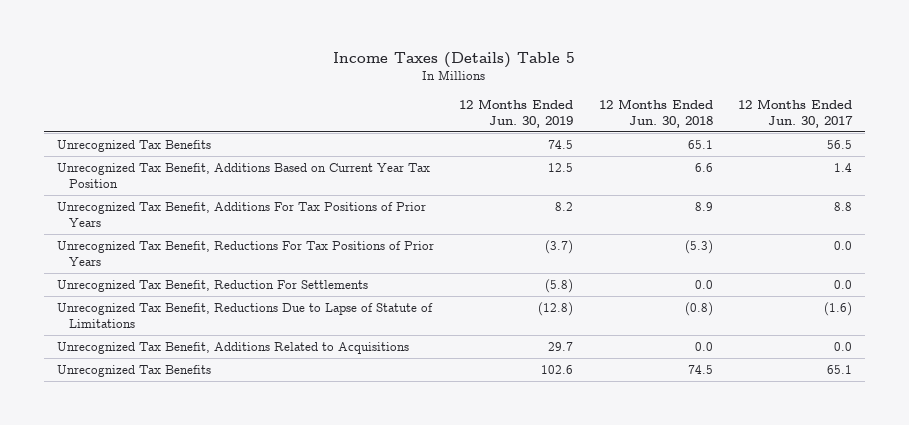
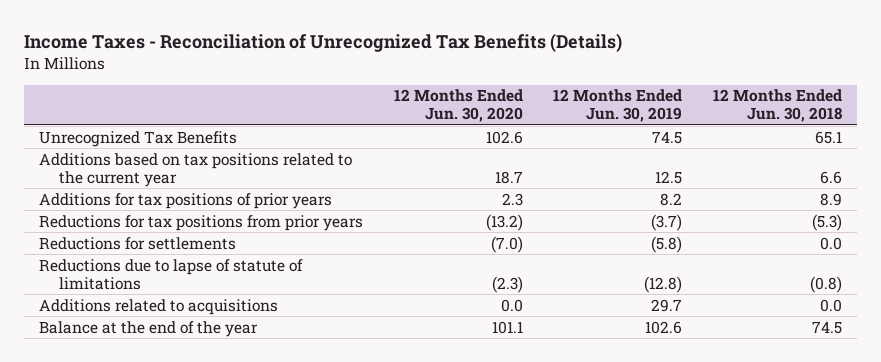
- Income Taxes (Details) Table 5
+ Income Taxes - Reconciliation of Unrecognized Tax Benefits (Details)
- | 12 Months Ended Jun. 30, 2019 | 12 Months Ended Jun. 30, 2018 | 12 Months Ended Jun. 30, 2017
+ | 12 Months Ended Jun. 30, 2020 | 12 Months Ended Jun. 30, 2019 | 12 Months Ended Jun. 30, 2018
- Unrecognized Tax Benefit, Additions Based on Current Year Tax Position | 12.5 | 6.6 | 1.4
- Unrecognized Tax Benefit, Additions For Tax Positions of Prior Years | 8.2 | 8.9 | 8.8
- Unrecognized Tax Benefit, Reductions For Tax Positions of Prior Years | (3.7) | (5.3) | 0.0
- Unrecognized Tax Benefit, Reduction For Settlements | (5.8) | 0.0 | 0.0
- Unrecognized Tax Benefit, Reductions Due to Lapse of Statute of Limitations | (12.8) | (0.8) | (1.6)
- Unrecognized Tax Benefit, Additions Related to Acquisitions | 29.7 | 0.0 | 0.0
- Unrecognized Tax Benefits | 102.6 | 74.5 | 65.1
+ Additions based on tax positions related to the current year | 18.7 | 12.5 | 6.6
+ Additions for tax positions of prior years | 2.3 | 8.2 | 8.9
+ Reductions for tax positions from prior years | (13.2) | (3.7) | (5.3)
+ Reductions for settlements | (7.0) | (5.8) | 0.0
+ Reductions due to lapse of statute of limitations | (2.3) | (12.8) | (0.8)
+ Additions related to acquisitions | 0.0 | 29.7 | 0.0
+ Balance at the end of the year | 101.1 | 102.6 | 74.5

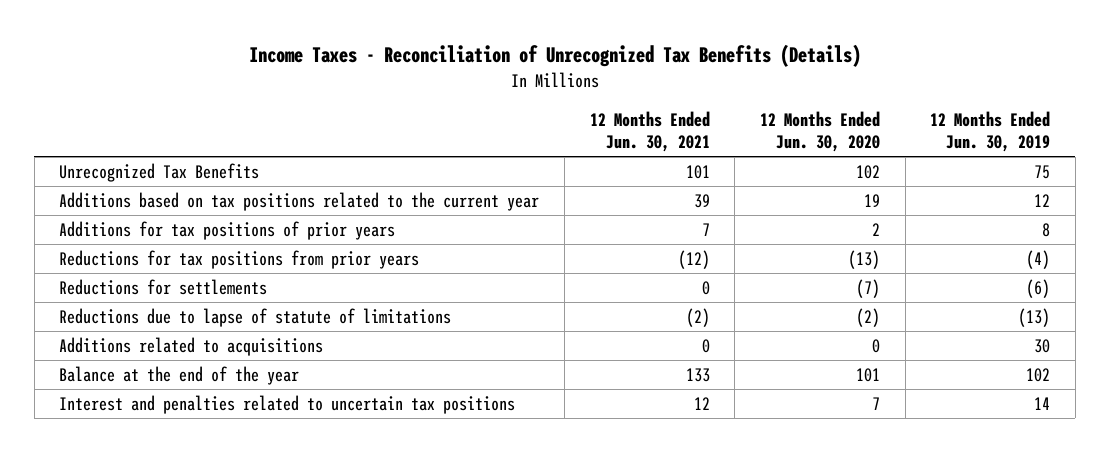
- | 12 Months Ended Jun. 30, 2020 | 12 Months Ended Jun. 30, 2019 | 12 Months Ended Jun. 30, 2018
+ | 12 Months Ended Jun. 30, 2021 | 12 Months Ended Jun. 30, 2020 | 12 Months Ended Jun. 30, 2019
- Unrecognized Tax Benefits | 102.6 | 74.5 | 65.1
- Additions based on tax positions related to the current year | 18.7 | 12.5 | 6.6
- Additions for tax positions of prior years | 2.3 | 8.2 | 8.9
- Reductions for tax positions from prior years | (13.2) | (3.7) | (5.3)
- Reductions for settlements | (7.0) | (5.8) | 0.0
- Reductions due to lapse of statute of limitations | (2.3) | (12.8) | (0.8)
- Additions related to acquisitions | 0.0 | 29.7 | 0.0
- Balance at the end of the year | 101.1 | 102.6 | 74.5
+ Unrecognized Tax Benefits | 101 | 102 | 75
+ Additions based on tax positions related to the current year | 39 | 19 | 12
+ Additions for tax positions of prior years | 7 | 2 | 8
+ Reductions for tax positions from prior years | (12) | (13) | (4)
+ Reductions for settlements | 0 | (7) | (6)
+ Reductions due to lapse of statute of limitations | (2) | (2) | (13)
+ Additions related to acquisitions | 0 | 0 | 30
+ Balance at the end of the year | 133 | 101 | 102
+ Interest and penalties related to uncertain tax positions | 12 | 7 | 14

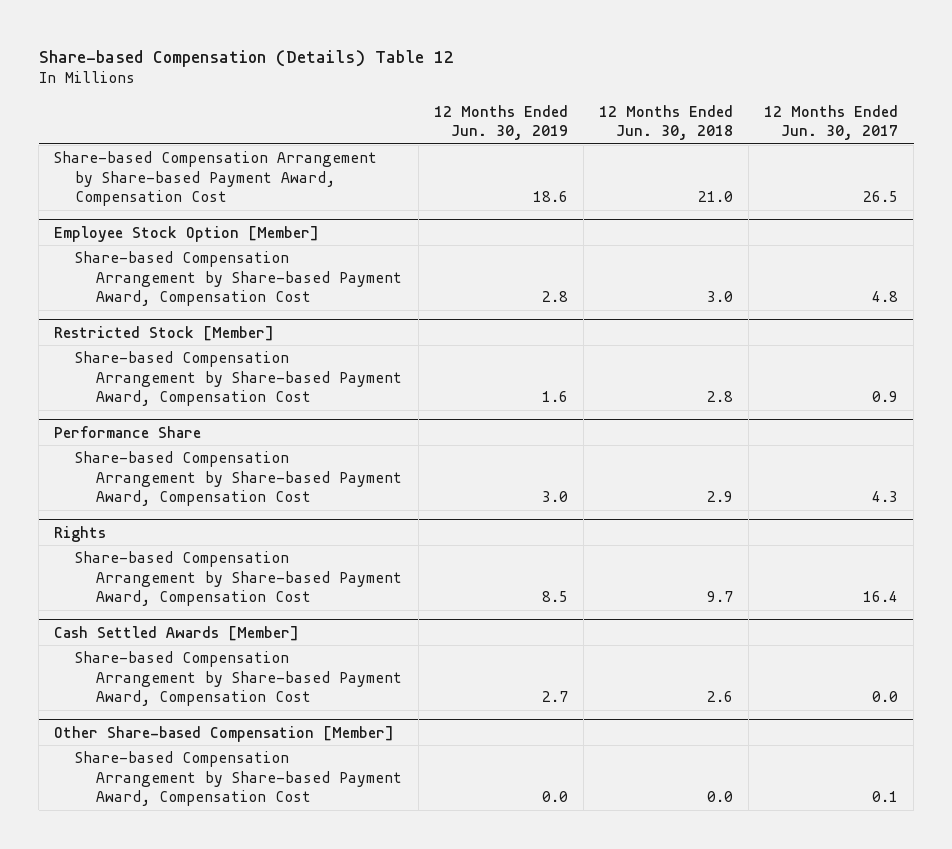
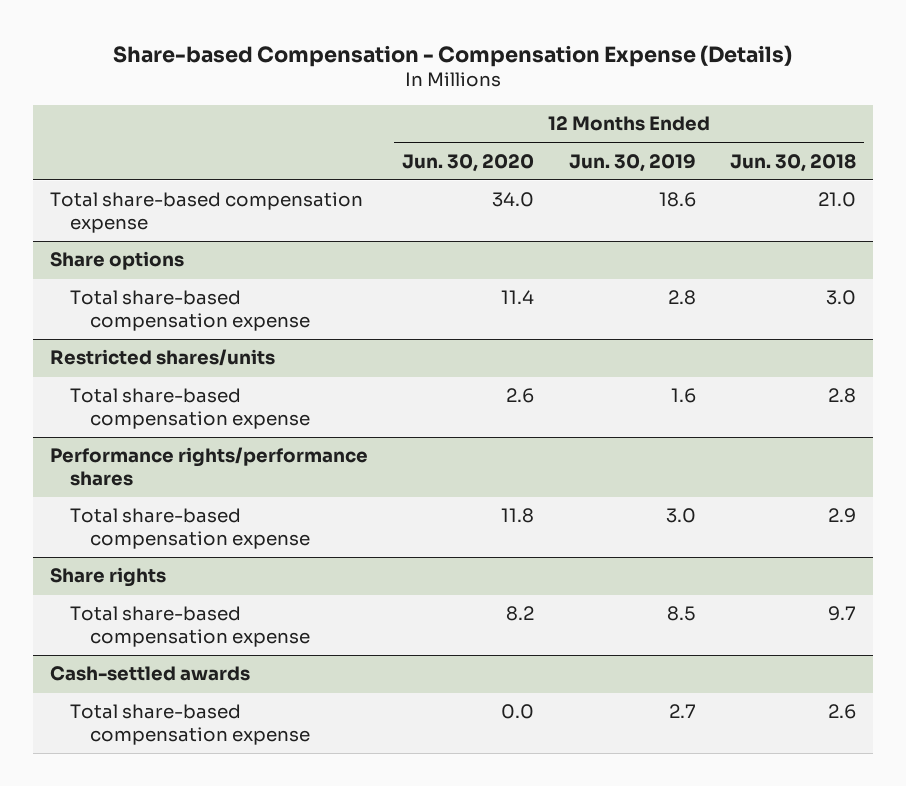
- Share-based Compensation (Details) Table 12
+ Share-based Compensation - Compensation Expense (Details)
- | 12 Months Ended Jun. 30, 2019 | 12 Months Ended Jun. 30, 2018 | 12 Months Ended Jun. 30, 2017
+ | 12 Months Ended Jun. 30, 2020 | 12 Months Ended Jun. 30, 2019 | 12 Months Ended Jun. 30, 2018
- Share-based Compensation Arrangement by Share-based Payment Award, Compensation Cost | 18.6 | 21.0 | 26.5
- Employee Stock Option [Member]
- Share-based Compensation Arrangement by Share-based Payment Award, Compensation Cost | 2.8 | 3.0 | 4.8
- Restricted Stock [Member]
- Share-based Compensation Arrangement by Share-based Payment Award, Compensation Cost | 1.6 | 2.8 | 0.9
- Performance Share
- Share-based Compensation Arrangement by Share-based Payment Award, Compensation Cost | 3.0 | 2.9 | 4.3
- Rights
- Share-based Compensation Arrangement by Share-based Payment Award, Compensation Cost | 8.5 | 9.7 | 16.4
- Cash Settled Awards [Member]
- Share-based Compensation Arrangement by Share-based Payment Award, Compensation Cost | 2.7 | 2.6 | 0.0
- Other Share-based Compensation [Member]
- Share-based Compensation Arrangement by Share-based Payment Award, Compensation Cost | 0.0 | 0.0 | 0.1
+ Total share-based compensation expense | 34.0 | 18.6 | 21.0
+ Share options
+ Total share-based compensation expense | 11.4 | 2.8 | 3.0
+ Restricted shares/units
+ Total share-based compensation expense | 2.6 | 1.6 | 2.8
+ Performance rights/performance shares
+ Total share-based compensation expense | 11.8 | 3.0 | 2.9
+ Share rights
+ Total share-based compensation expense | 8.2 | 8.5 | 9.7
+ Cash-settled awards
+ Total share-based compensation expense | 0.0 | 2.7 | 2.6

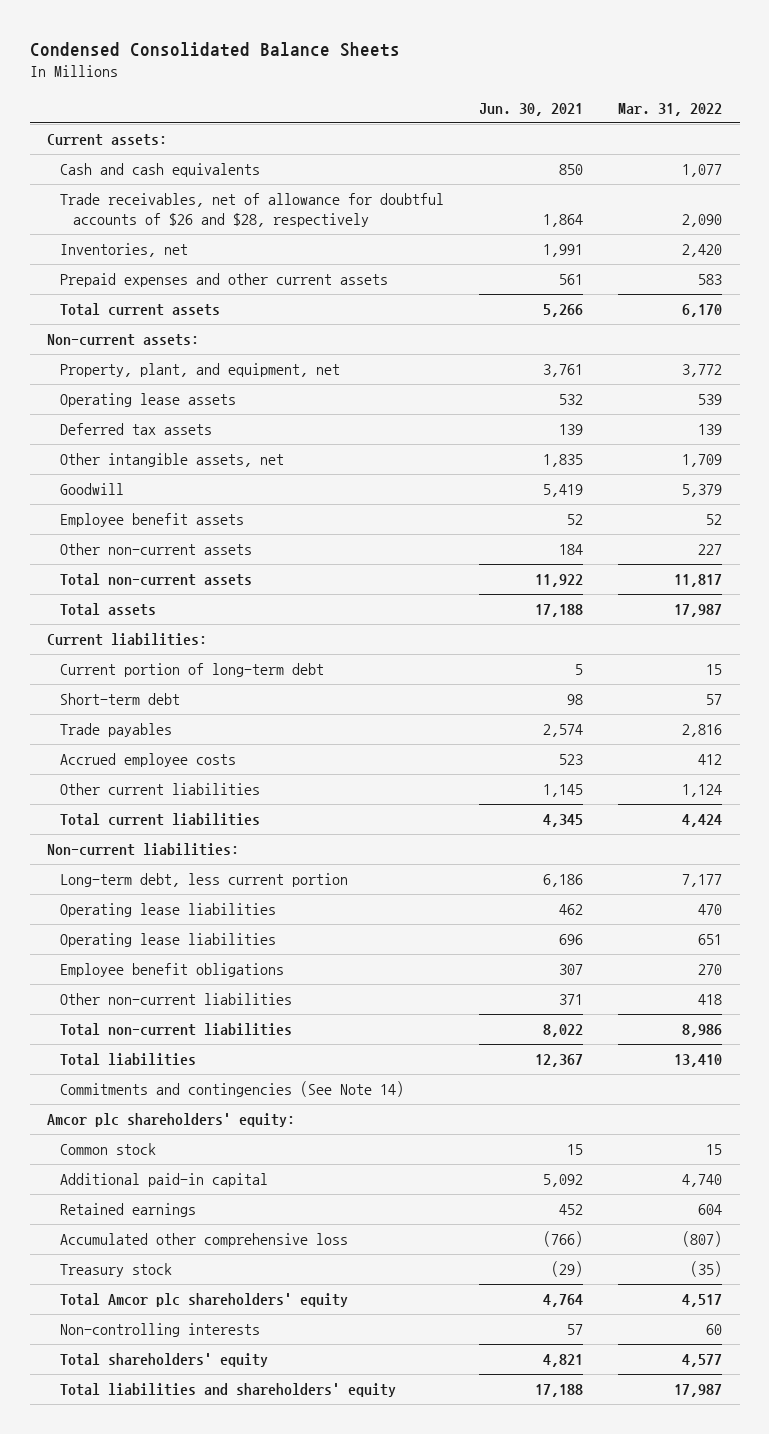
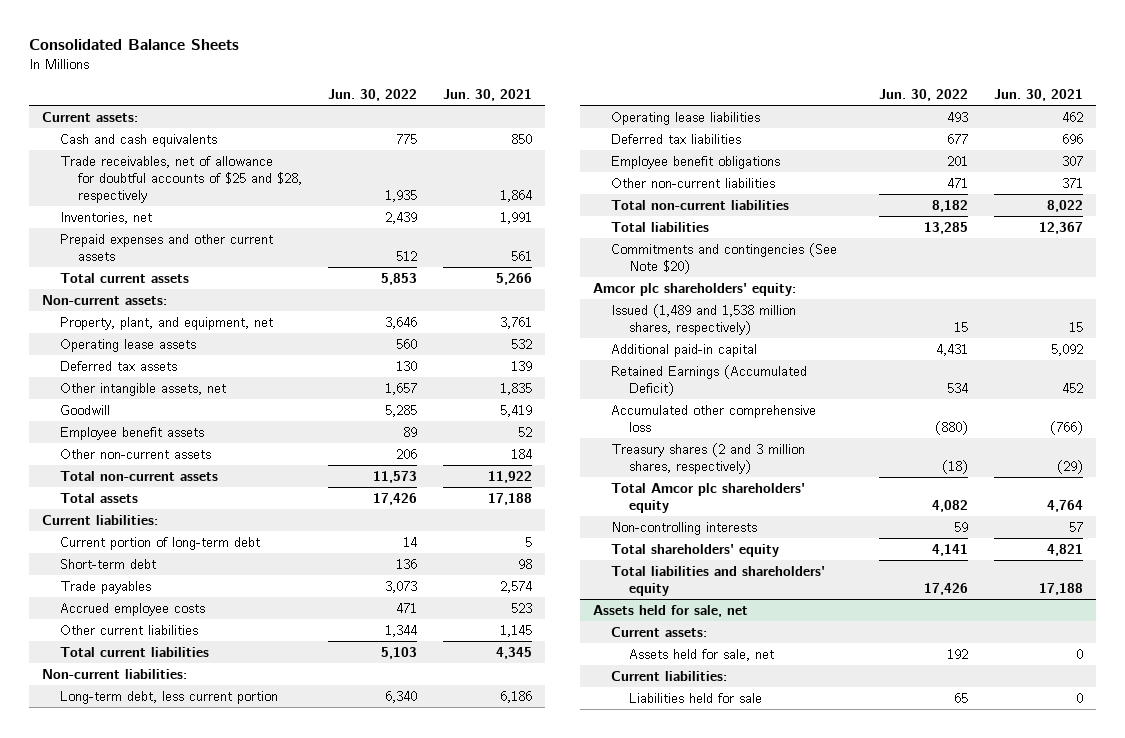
- Condensed Consolidated Balance Sheets
+ Consolidated Balance Sheets
- | Jun. 30, 2021 | Mar. 31, 2022
+ | Jun. 30, 2022 | Jun. 30, 2021
- Trade receivables, net of allowance for doubtful accounts of $26 and $28, respectively | 1,864 | 2,090
+ Trade receivables, net of allowance for doubtful accounts of $25 and $28, respectively | 1,935 | 1,864
- Operating lease liabilities | 696 | 651
+ Deferred tax liabilities | 677 | 696
- Commitments and contingencies (See Note 14)
+ Commitments and contingencies (See Note $20)
- Common stock | 15 | 15
+ Issued (1,489 and 1,538 million shares, respectively) | 15 | 15
- Retained earnings | 452 | 604
+ Retained Earnings (Accumulated Deficit) | 534 | 452
- Treasury stock | (29) | (35)
+ Treasury shares (2 and 3 million shares, respectively) | (18) | (29)
+ Assets held for sale, net
+ Current assets:
+ Assets held for sale, net | 192 | 0
+ Current liabilities:
+ Liabilities held for sale | 65 | 0

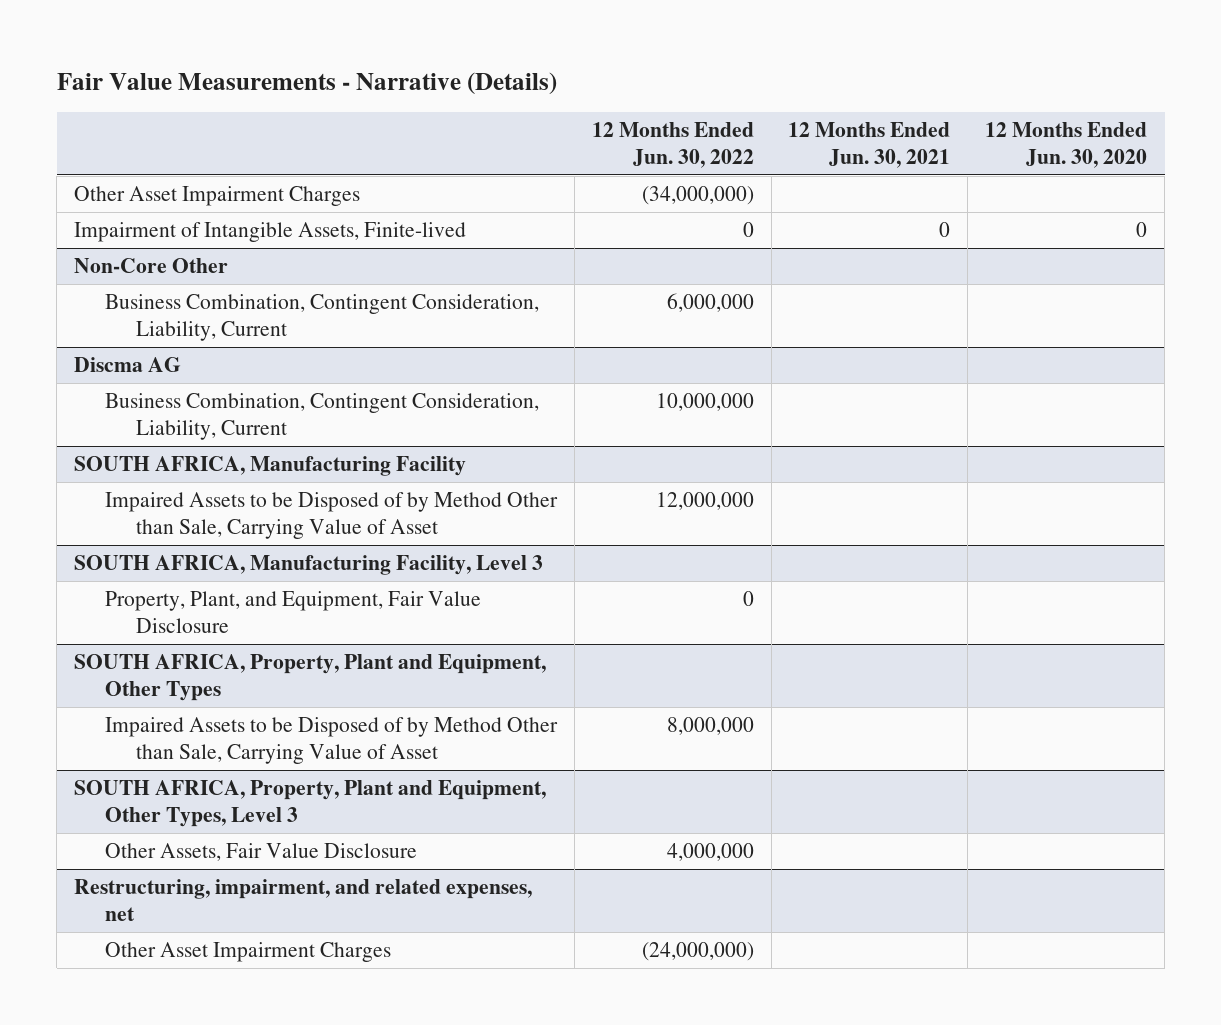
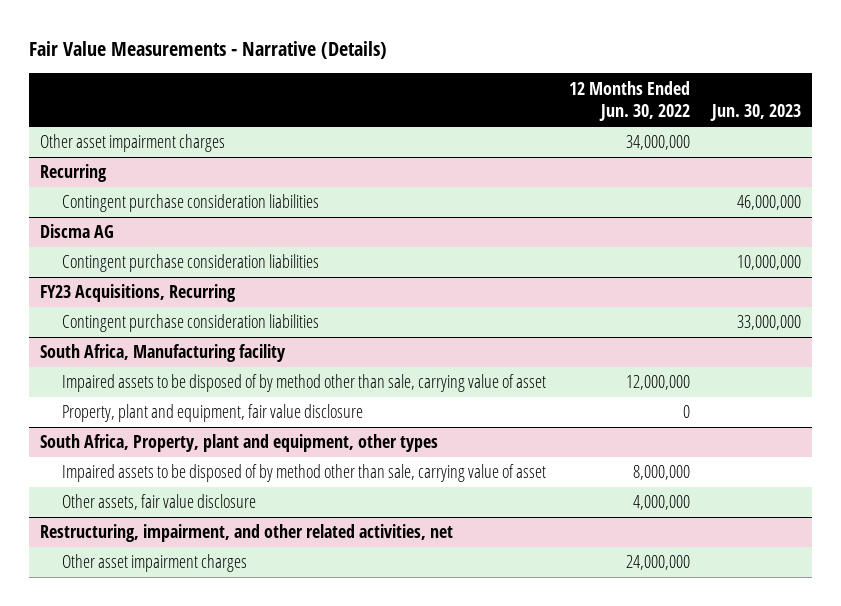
- | 12 Months Ended Jun. 30, 2022 | 12 Months Ended Jun. 30, 2021 | 12 Months Ended Jun. 30, 2020
+ | 12 Months Ended Jun. 30, 2022 | Jun. 30, 2023
- Other Asset Impairment Charges | (34,000,000) | |
- Impairment of Intangible Assets, Finite-lived | 0 | 0 | 0
- Non-Core Other
- Business Combination, Contingent Consideration, Liability, Current | 6,000,000 | |
+ Other asset impairment charges | 34,000,000 |
+ Recurring
+ Contingent purchase consideration liabilities | | 46,000,000
@ Discma AG
- Business Combination, Contingent Consideration, Liability, Current | 10,000,000 | |
- SOUTH AFRICA, Manufacturing Facility
- Impaired Assets to be Disposed of by Method Other than Sale, Carrying Value of Asset | 12,000,000 | |
- SOUTH AFRICA, Manufacturing Facility, Level 3
- Property, Plant, and Equipment, Fair Value Disclosure | 0 | |
- SOUTH AFRICA, Property, Plant and Equipment, Other Types
- Impaired Assets to be Disposed of by Method Other than Sale, Carrying Value of Asset | 8,000,000 | |
- SOUTH AFRICA, Property, Plant and Equipment, Other Types, Level 3
- Other Assets, Fair Value Disclosure | 4,000,000 | |
- Restructuring, impairment, and related expenses, net
- Other Asset Impairment Charges | (24,000,000) | |
@ Discma AG
+ Contingent purchase consideration liabilities | | 10,000,000
+ FY23 Acquisitions, Recurring
+ Contingent purchase consideration liabilities | | 33,000,000
+ South Africa, Manufacturing facility
+ Impaired assets to be disposed of by method other than sale, carrying value of asset | 12,000,000 |
+ Property, plant and equipment, fair value disclosure | 0 |
+ South Africa, Property, plant and equipment, other types
+ Impaired assets to be disposed of by method other than sale, carrying value of asset | 8,000,000 |
+ Other assets, fair value disclosure | 4,000,000 |
+ Restructuring, impairment, and other related activities, net
+ Other asset impairment charges | 24,000,000 |

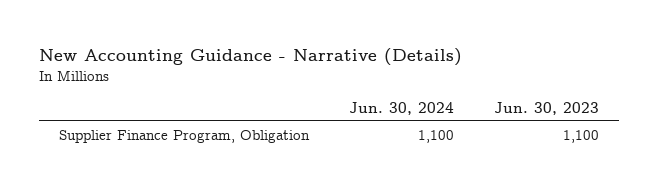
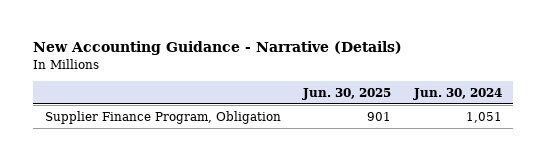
- | Jun. 30, 2024 | Jun. 30, 2023
+ | Jun. 30, 2025 | Jun. 30, 2024
- Supplier Finance Program, Obligation | 1,100 | 1,100
+ Supplier Finance Program, Obligation | 901 | 1,051

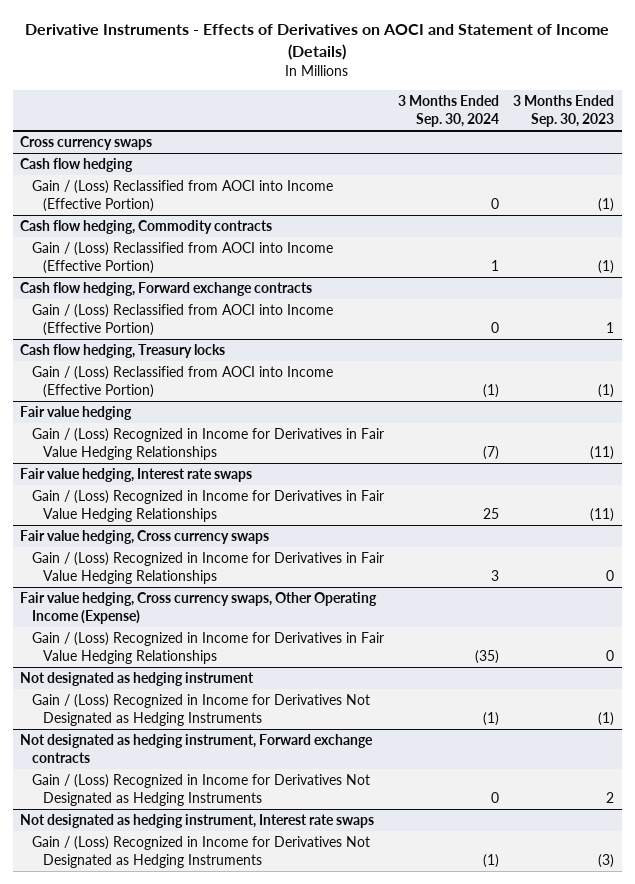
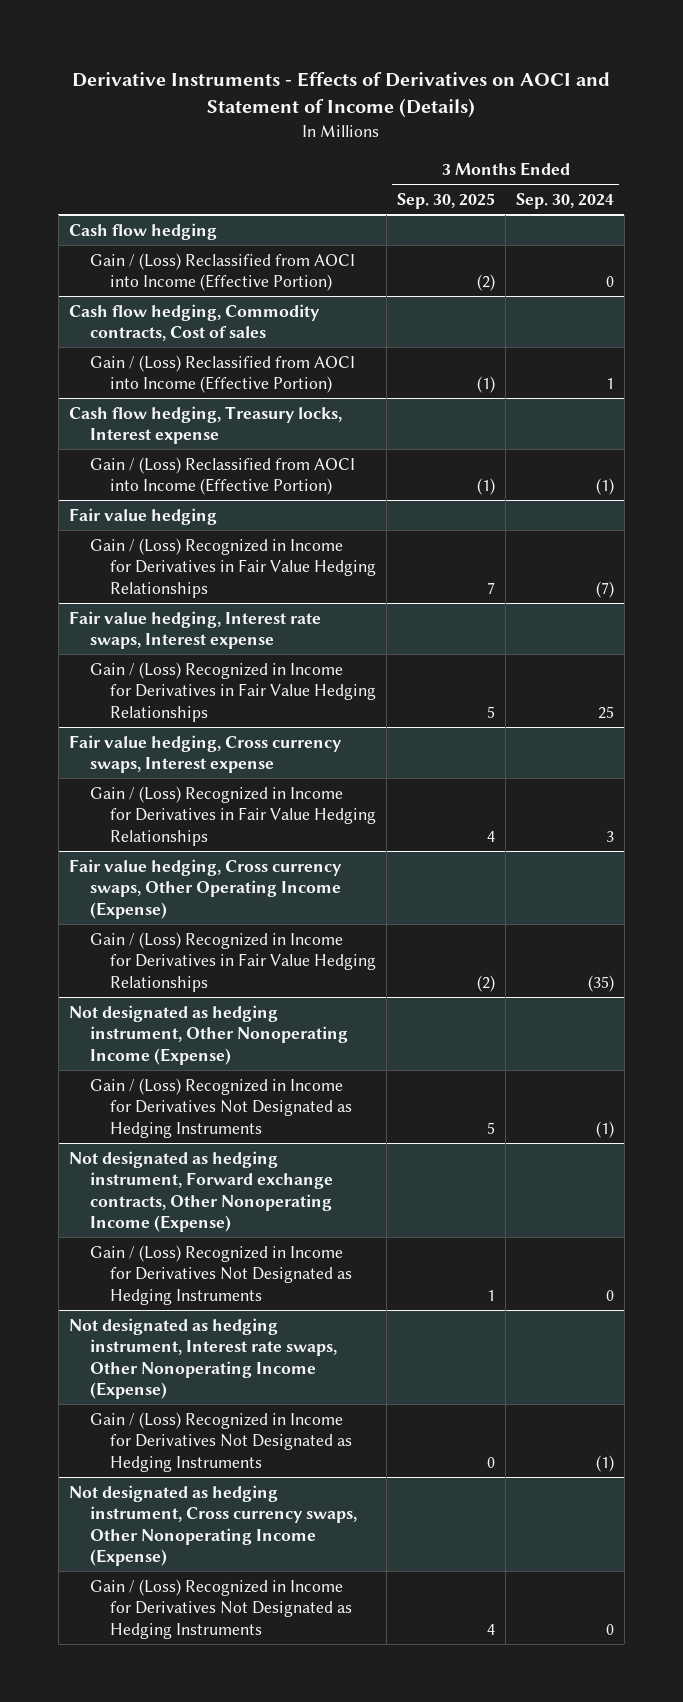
- | 3 Months Ended Sep. 30, 2024 | 3 Months Ended Sep. 30, 2023
+ | 3 Months Ended Sep. 30, 2025 | 3 Months Ended Sep. 30, 2024
- Cross currency swaps
- Cash flow hedging, Commodity contracts
+ Cash flow hedging, Commodity contracts, Cost of sales
- Cash flow hedging, Forward exchange contracts
- Gain / (Loss) Reclassified from AOCI into Income (Effective Portion) | 0 | 1
- Cash flow hedging, Treasury locks
+ Cash flow hedging, Treasury locks, Interest expense
- Fair value hedging, Interest rate swaps
+ Fair value hedging, Interest rate swaps, Interest expense
- Fair value hedging, Cross currency swaps
+ Fair value hedging, Cross currency swaps, Interest expense
- Not designated as hedging instrument
+ Not designated as hedging instrument, Other Nonoperating Income (Expense)
- Not designated as hedging instrument, Forward exchange contracts
+ Not designated as hedging instrument, Forward exchange contracts, Other Nonoperating Income (Expense)
- Not designated as hedging instrument, Interest rate swaps
+ Not designated as hedging instrument, Interest rate swaps, Other Nonoperating Income (Expense)
+ Not designated as hedging instrument, Cross currency swaps, Other Nonoperating Income (Expense)
+ Gain / (Loss) Recognized in Income for Derivatives Not Designated as Hedging Instruments | 4 | 0

